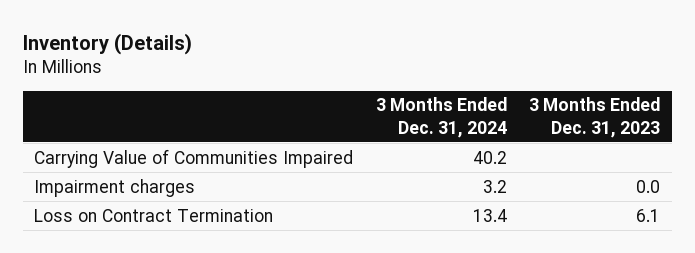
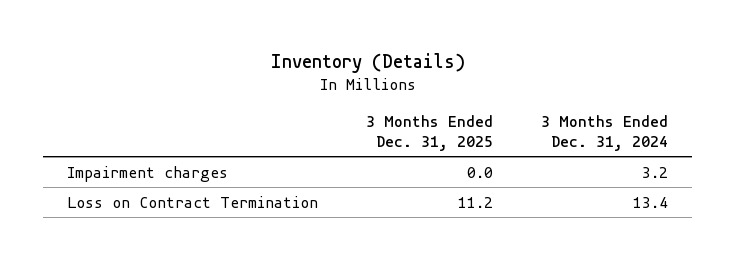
- | 3 Months Ended Dec. 31, 2024 | 3 Months Ended Dec. 31, 2023
+ | 3 Months Ended Dec. 31, 2025 | 3 Months Ended Dec. 31, 2024
- Carrying Value of Communities Impaired | 40.2 |

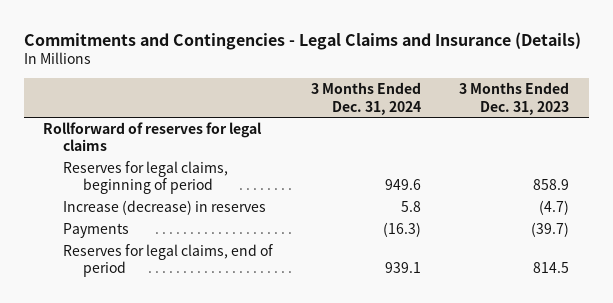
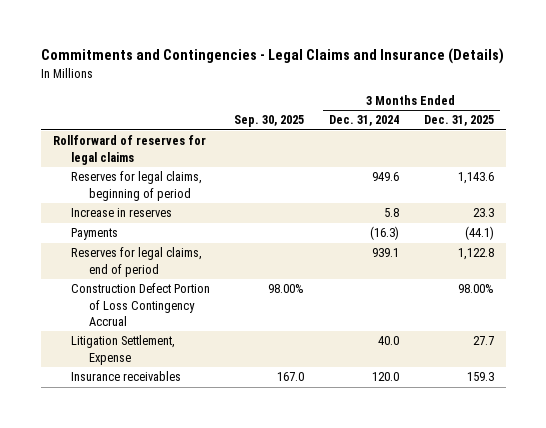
- | 3 Months Ended Dec. 31, 2024 | 3 Months Ended Dec. 31, 2023
+ | Sep. 30, 2025 | 3 Months Ended Dec. 31, 2024 | 3 Months Ended Dec. 31, 2025
- Increase (decrease) in reserves | 5.8 | (4.7)
+ Increase in reserves | | 5.8 | 23.3
+ Construction Defect Portion of Loss Contingency Accrual | 98.00% | | 98.00%
+ Litigation Settlement, Expense | | 40.0 | 27.7
+ Insurance receivables | 167.0 | 120.0 | 159.3

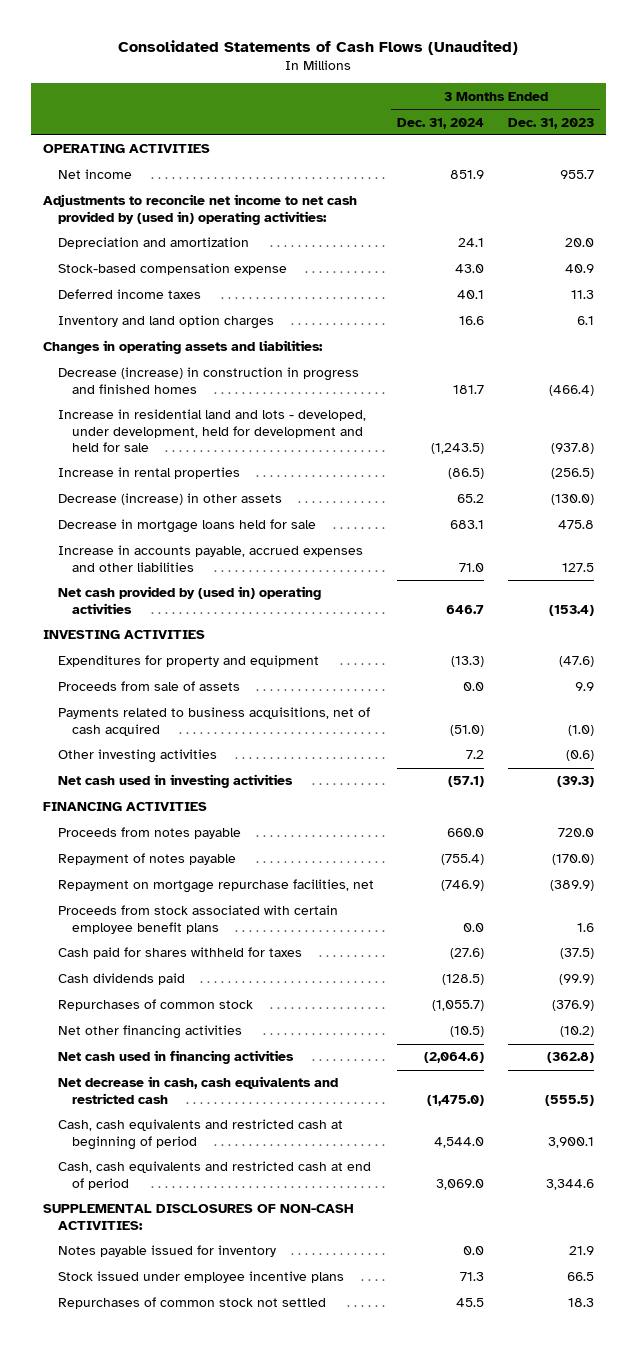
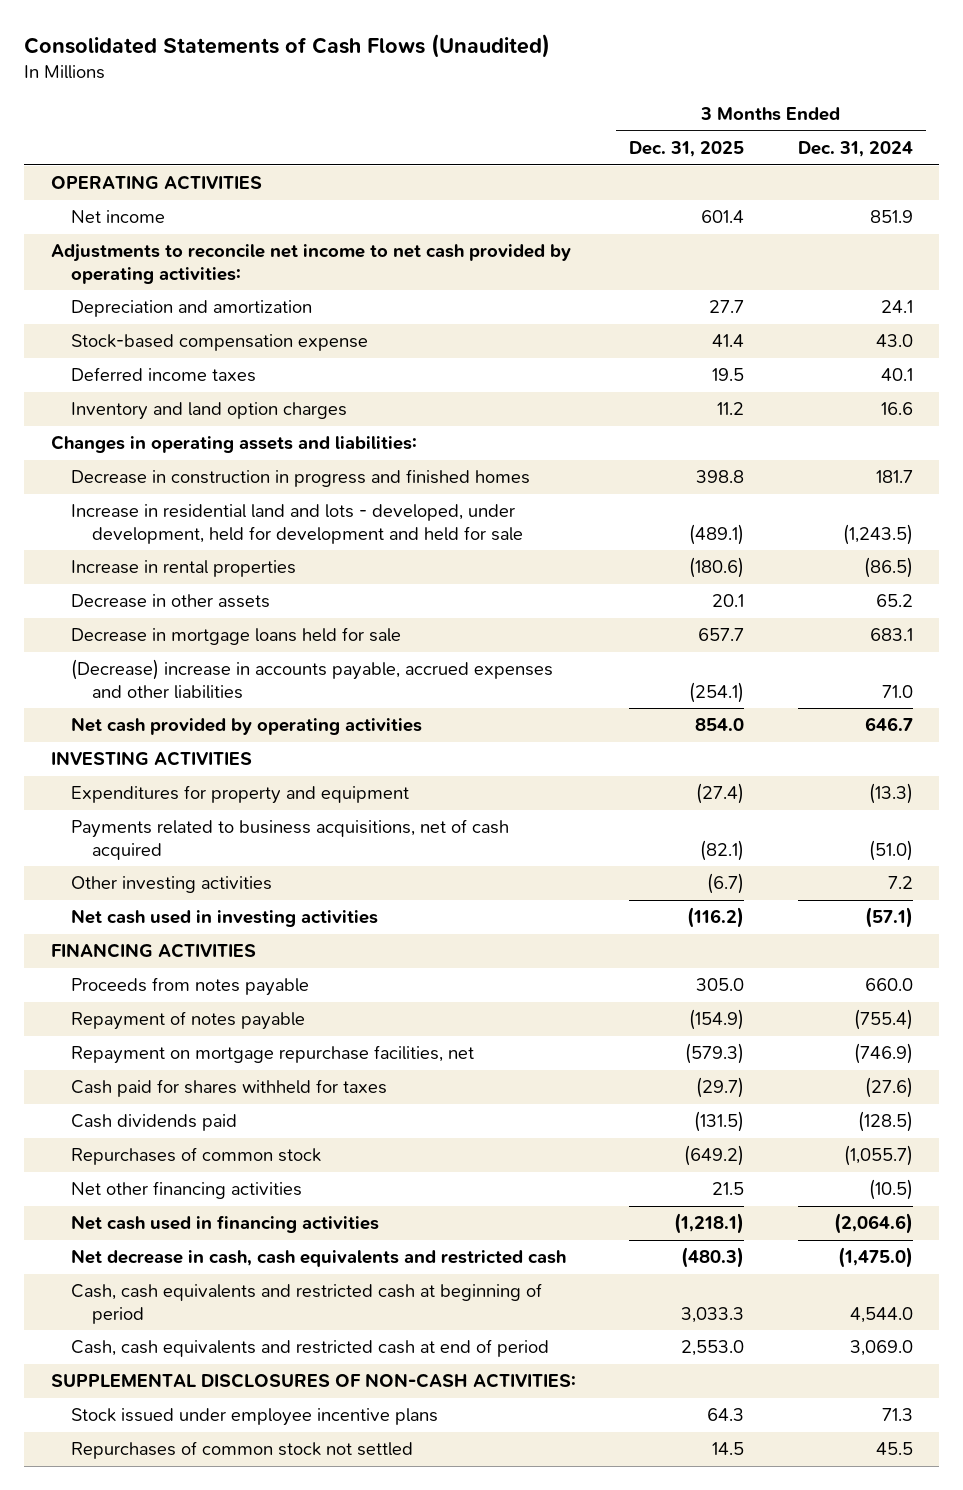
- | 3 Months Ended Dec. 31, 2024 | 3 Months Ended Dec. 31, 2023
+ | 3 Months Ended Dec. 31, 2025 | 3 Months Ended Dec. 31, 2024
- Adjustments to reconcile net income to net cash provided by (used in) operating activities:
+ Adjustments to reconcile net income to net cash provided by operating activities:
- Decrease (increase) in construction in progress and finished homes | 181.7 | (466.4)
+ Decrease in construction in progress and finished homes | 398.8 | 181.7
- Decrease (increase) in other assets | 65.2 | (130.0)
+ Decrease in other assets | 20.1 | 65.2
- Increase in accounts payable, accrued expenses and other liabilities | 71.0 | 127.5
- Net cash provided by (used in) operating activities | 646.7 | (153.4)
+ (Decrease) increase in accounts payable, accrued expenses and other liabilities | (254.1) | 71.0
+ Net cash provided by operating activities | 854.0 | 646.7
- Proceeds from sale of assets | 0.0 | 9.9
- Proceeds from stock associated with certain employee benefit plans | 0.0 | 1.6
- Notes payable issued for inventory | 0.0 | 21.9

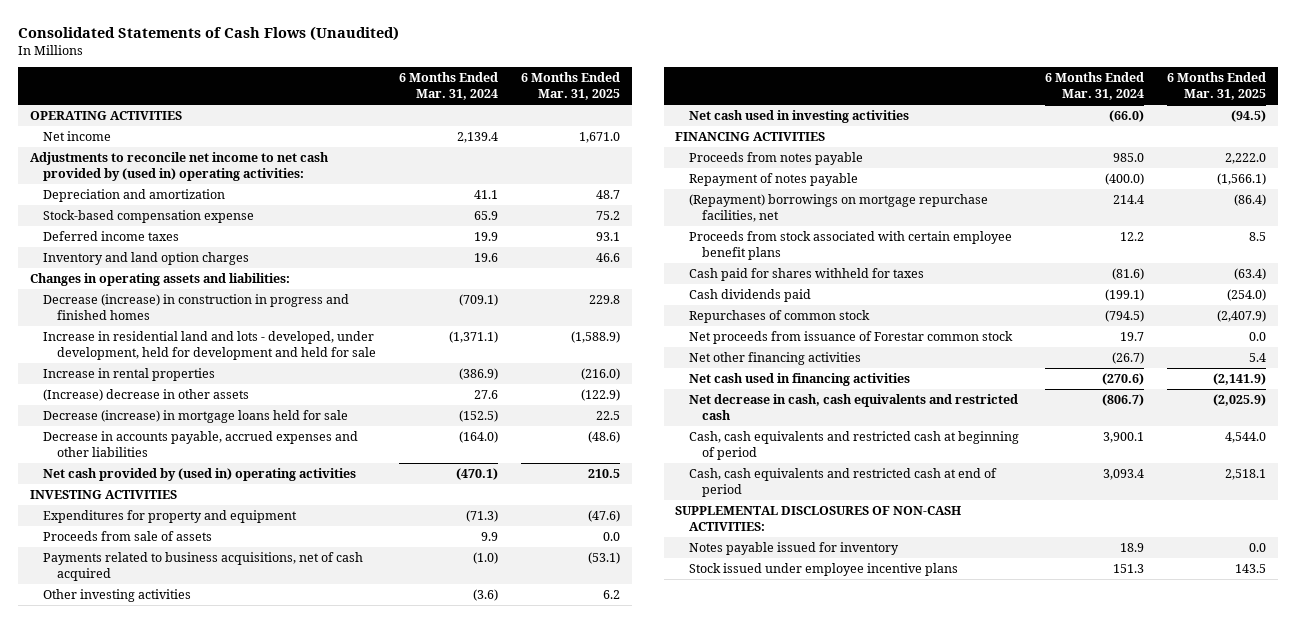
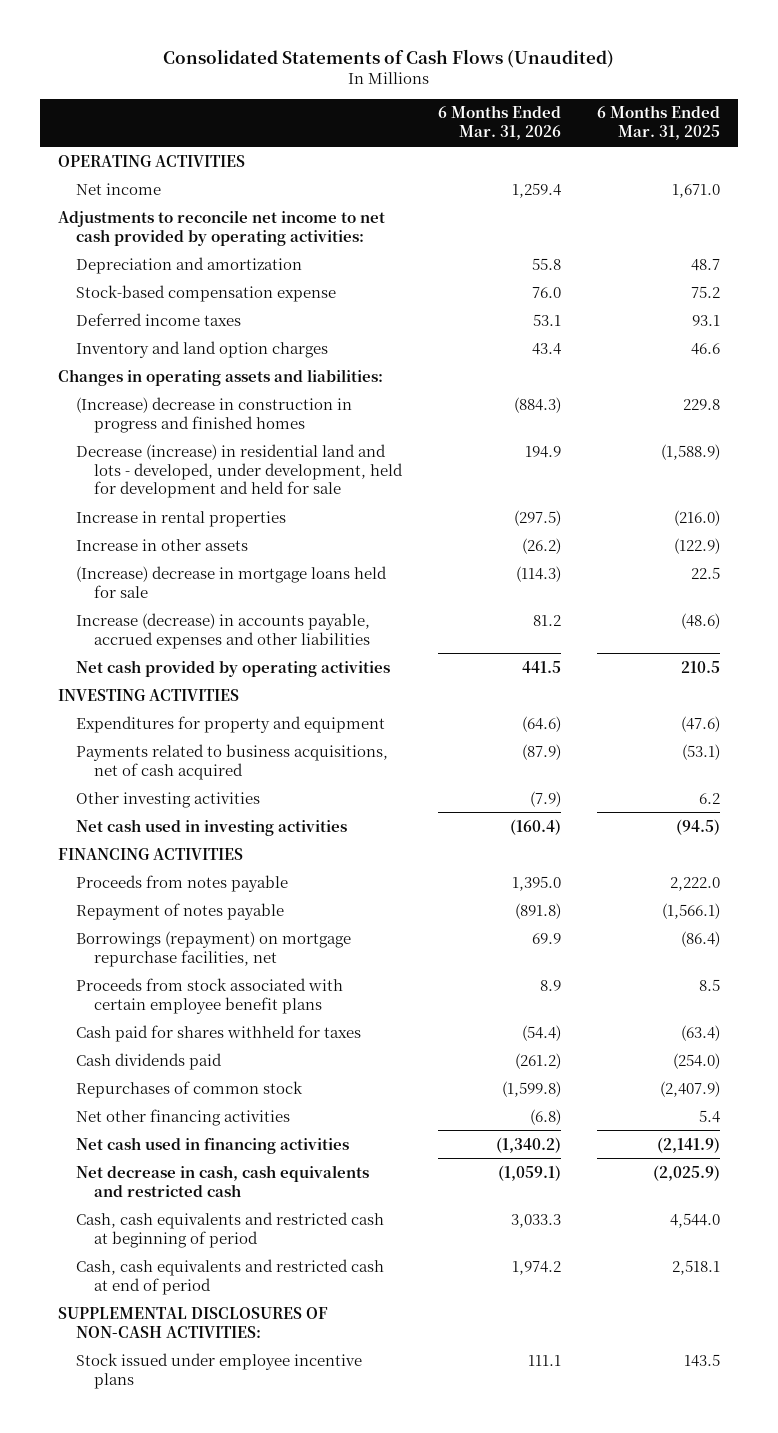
- | 6 Months Ended Mar. 31, 2024 | 6 Months Ended Mar. 31, 2025
+ | 6 Months Ended Mar. 31, 2026 | 6 Months Ended Mar. 31, 2025
- Adjustments to reconcile net income to net cash provided by (used in) operating activities:
+ Adjustments to reconcile net income to net cash provided by operating activities:
- Decrease (increase) in construction in progress and finished homes | (709.1) | 229.8
- Increase in residential land and lots - developed, under development, held for development and held for sale | (1,371.1) | (1,588.9)
+ (Increase) decrease in construction in progress and finished homes | (884.3) | 229.8
+ Decrease (increase) in residential land and lots - developed, under development, held for development and held for sale | 194.9 | (1,588.9)
- (Increase) decrease in other assets | 27.6 | (122.9)
- Decrease (increase) in mortgage loans held for sale | (152.5) | 22.5
- Decrease in accounts payable, accrued expenses and other liabilities | (164.0) | (48.6)
- Net cash provided by (used in) operating activities | (470.1) | 210.5
+ Increase in other assets | (26.2) | (122.9)
+ (Increase) decrease in mortgage loans held for sale | (114.3) | 22.5
+ Increase (decrease) in accounts payable, accrued expenses and other liabilities | 81.2 | (48.6)
+ Net cash provided by operating activities | 441.5 | 210.5
- Proceeds from sale of assets | 9.9 | 0.0
- (Repayment) borrowings on mortgage repurchase facilities, net | 214.4 | (86.4)
+ Borrowings (repayment) on mortgage repurchase facilities, net | 69.9 | (86.4)
- Net proceeds from issuance of Forestar common stock | 19.7 | 0.0
- Notes payable issued for inventory | 18.9 | 0.0

